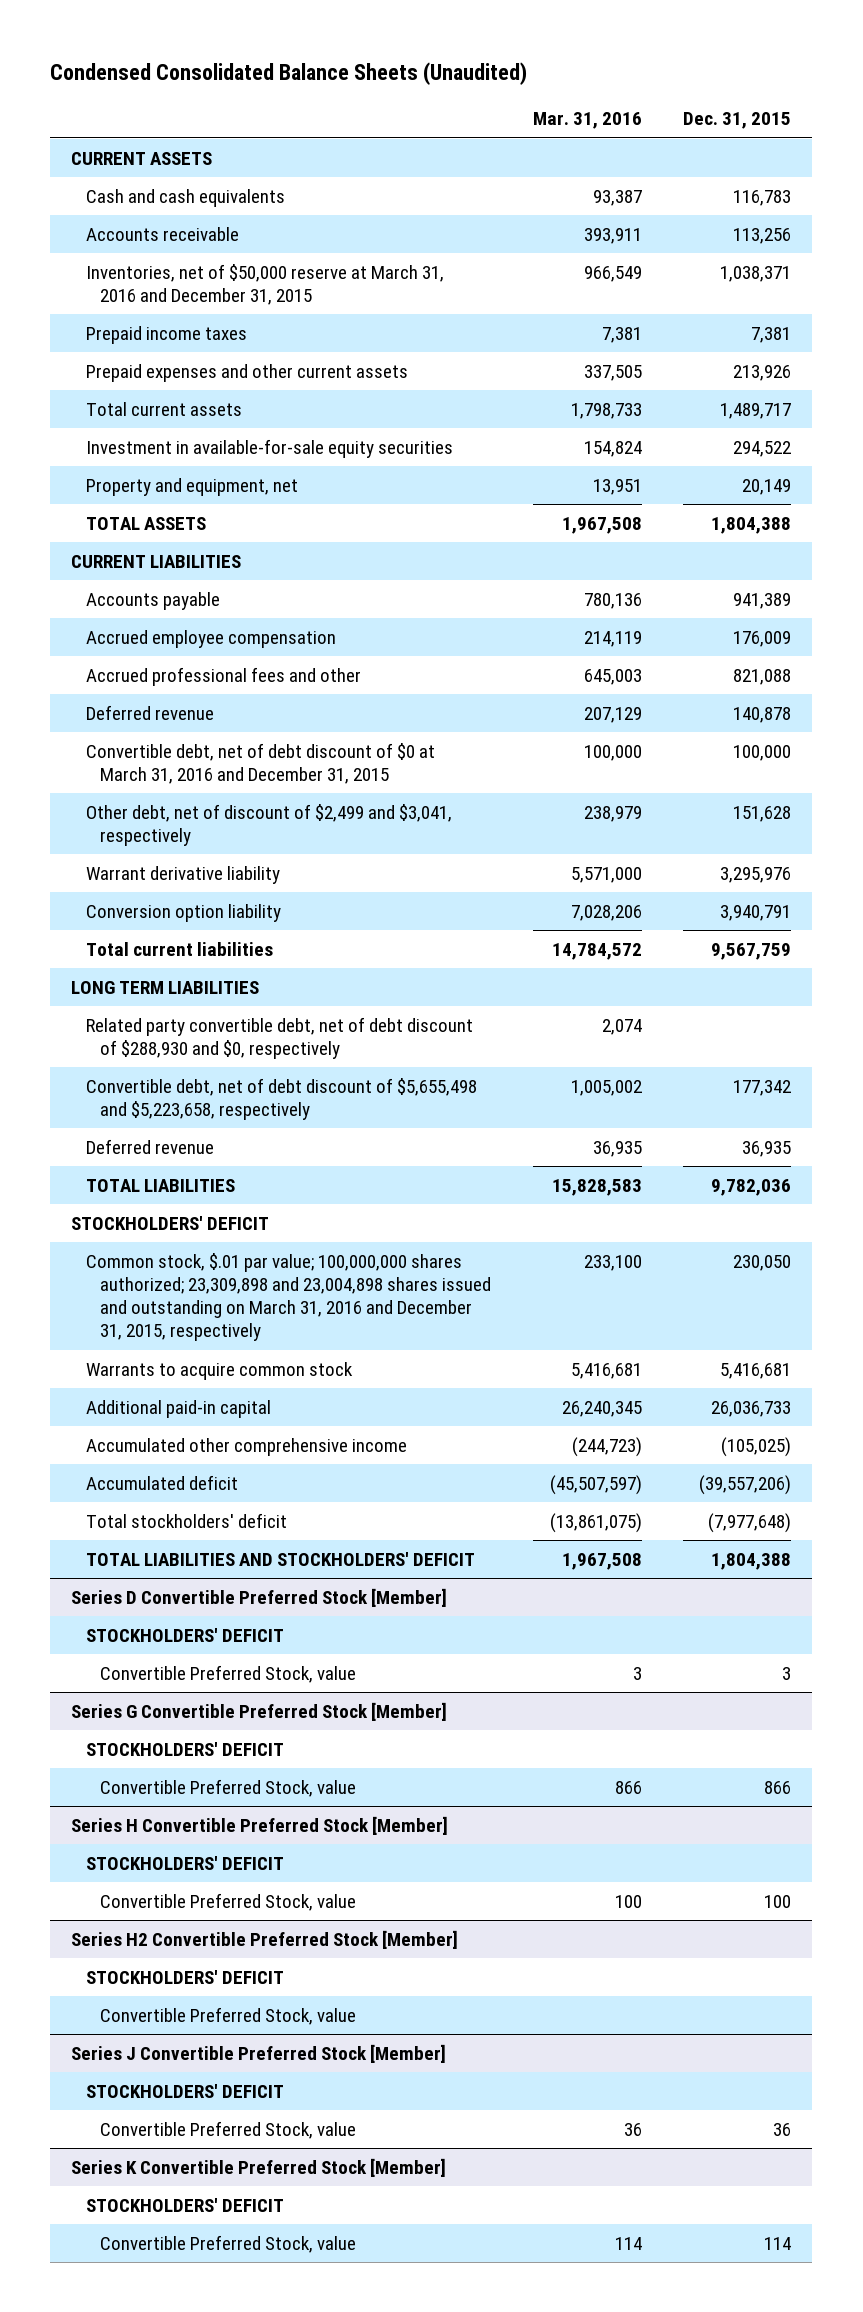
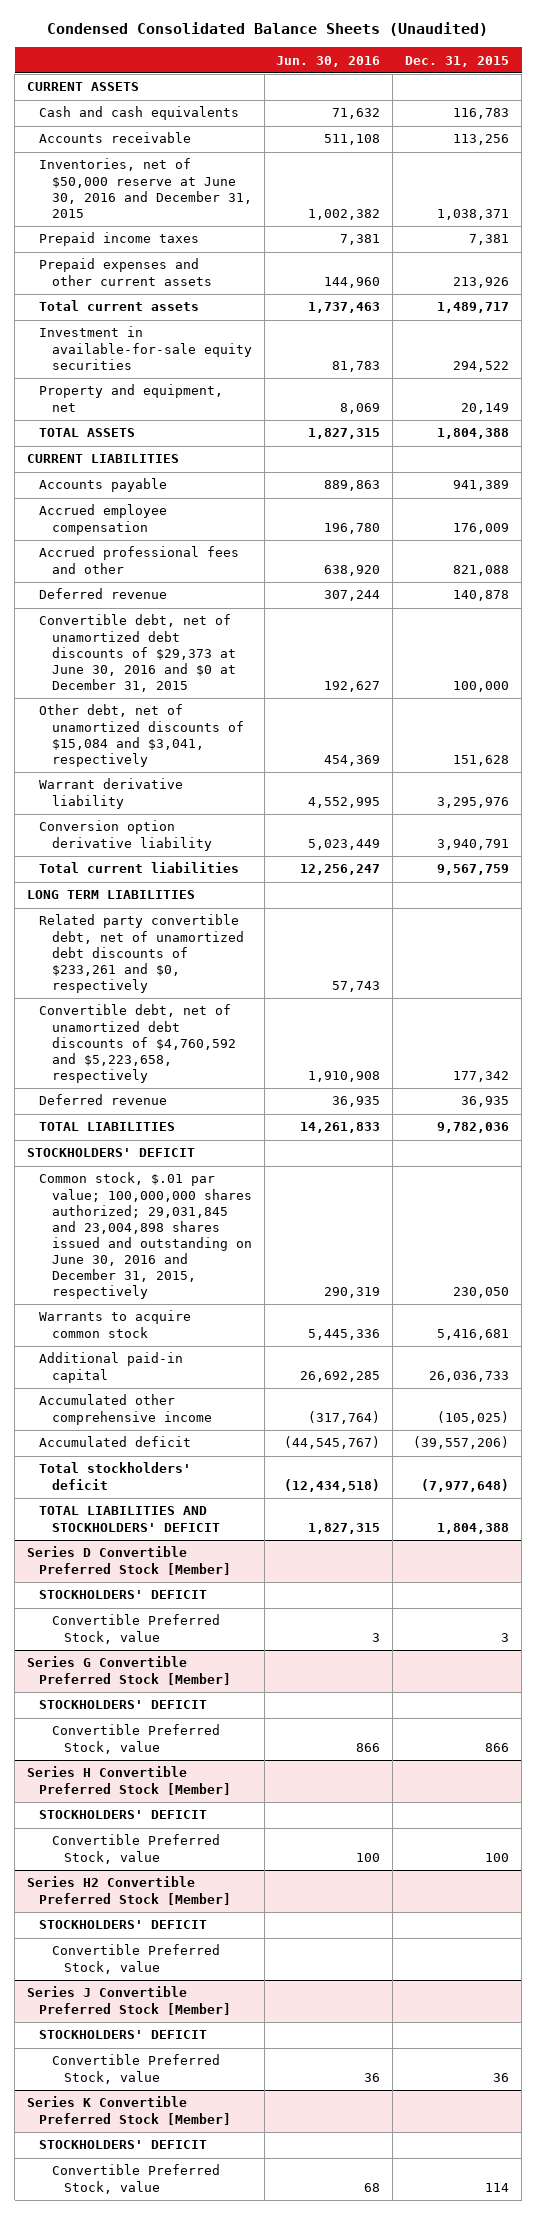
- | Mar. 31, 2016 | Dec. 31, 2015
+ | Jun. 30, 2016 | Dec. 31, 2015
- Inventories, net of $50,000 reserve at March 31, 2016 and December 31, 2015 | 966,549 | 1,038,371
+ Inventories, net of $50,000 reserve at June 30, 2016 and December 31, 2015 | 1,002,382 | 1,038,371
- Convertible debt, net of debt discount of $0 at March 31, 2016 and December 31, 2015 | 100,000 | 100,000
- Other debt, net of discount of $2,499 and $3,041, respectively | 238,979 | 151,628
+ Convertible debt, net of unamortized debt discounts of $29,373 at June 30, 2016 and $0 at December 31, 2015 | 192,627 | 100,000
+ Other debt, net of unamortized discounts of $15,084 and $3,041, respectively | 454,369 | 151,628
- Conversion option liability | 7,028,206 | 3,940,791
+ Conversion option derivative liability | 5,023,449 | 3,940,791
- Related party convertible debt, net of debt discount of $288,930 and $0, respectively | 2,074 |
- Convertible debt, net of debt discount of $5,655,498 and $5,223,658, respectively | 1,005,002 | 177,342
+ Related party convertible debt, net of unamortized debt discounts of $233,261 and $0, respectively | 57,743 |
+ Convertible debt, net of unamortized debt discounts of $4,760,592 and $5,223,658, respectively | 1,910,908 | 177,342
- Common stock, $.01 par value; 100,000,000 shares authorized; 23,309,898 and 23,004,898 shares issued and outstanding on March 31, 2016 and December 31, 2015, respectively | 233,100 | 230,050
+ Common stock, $.01 par value; 100,000,000 shares authorized; 29,031,845 and 23,004,898 shares issued and outstanding on June 30, 2016 and December 31, 2015, respectively | 290,319 | 230,050

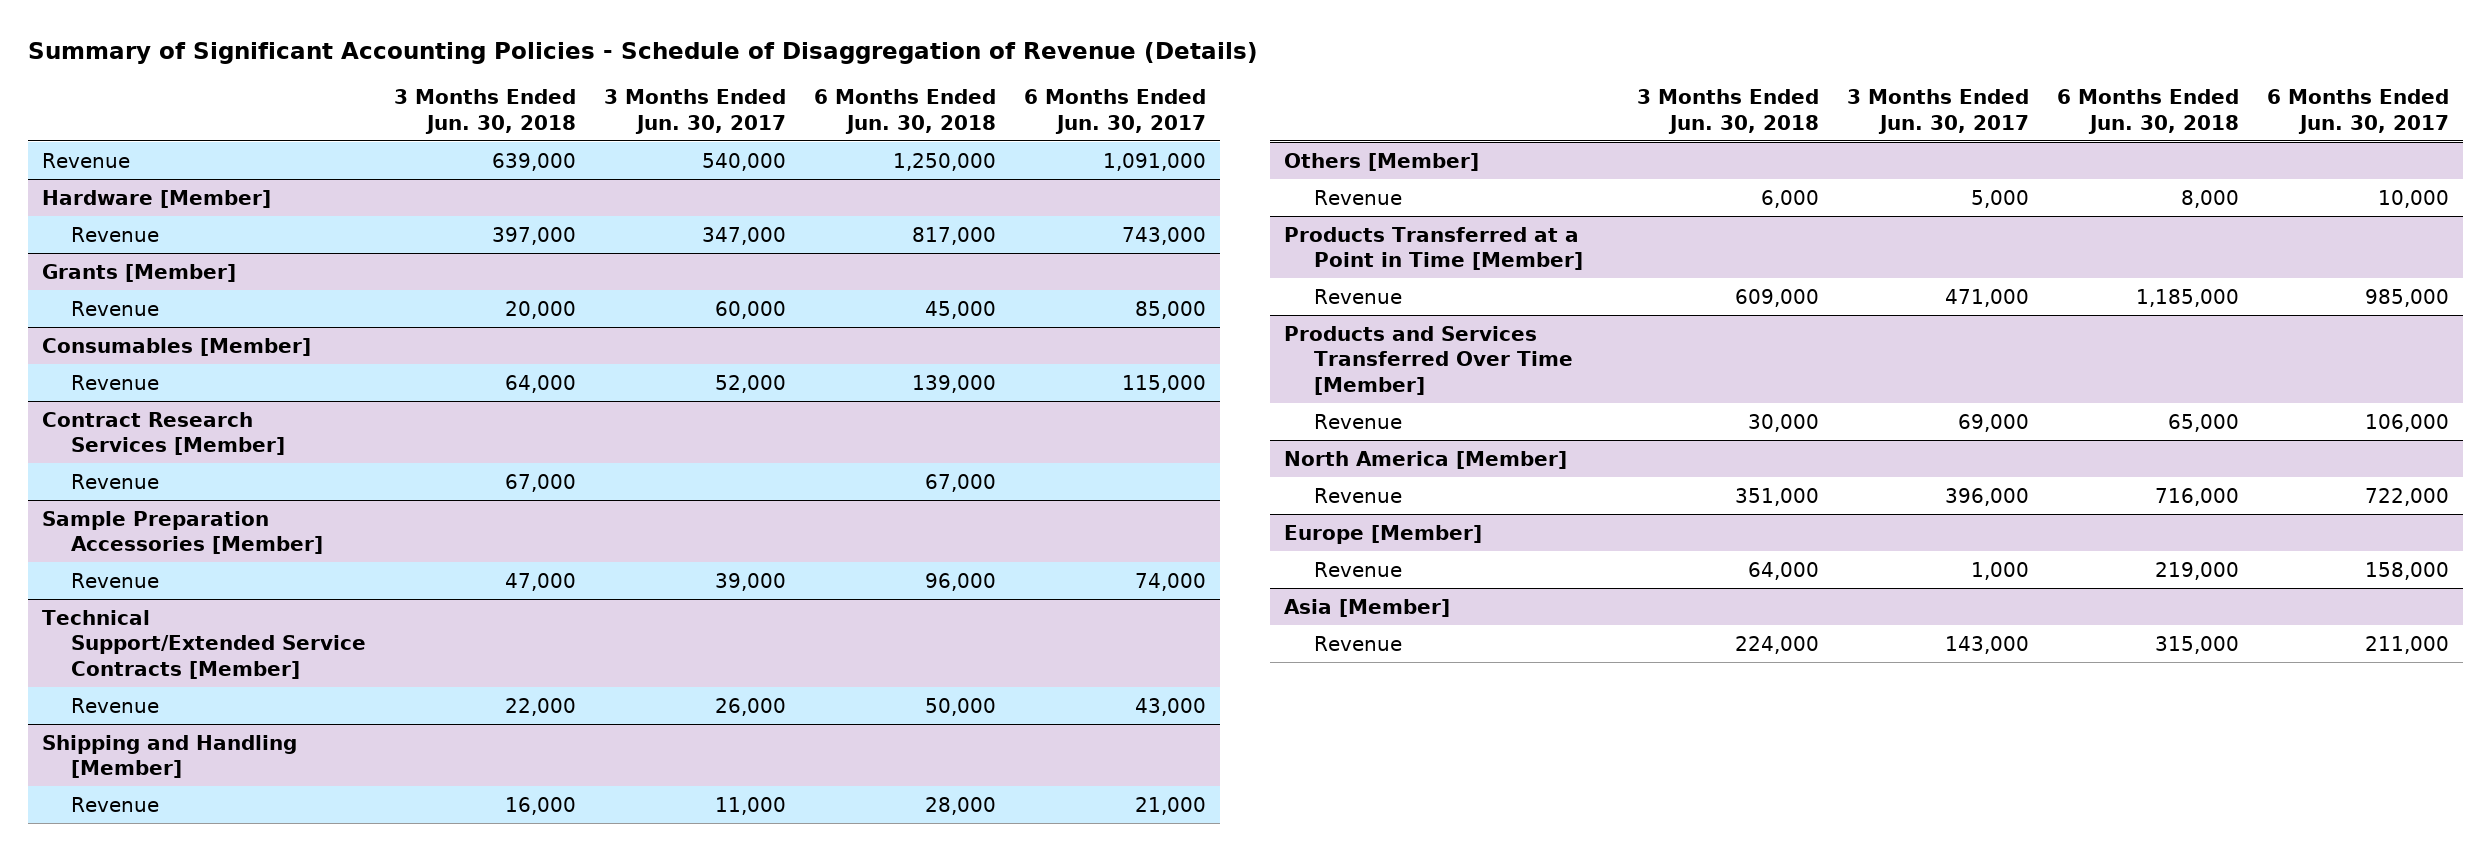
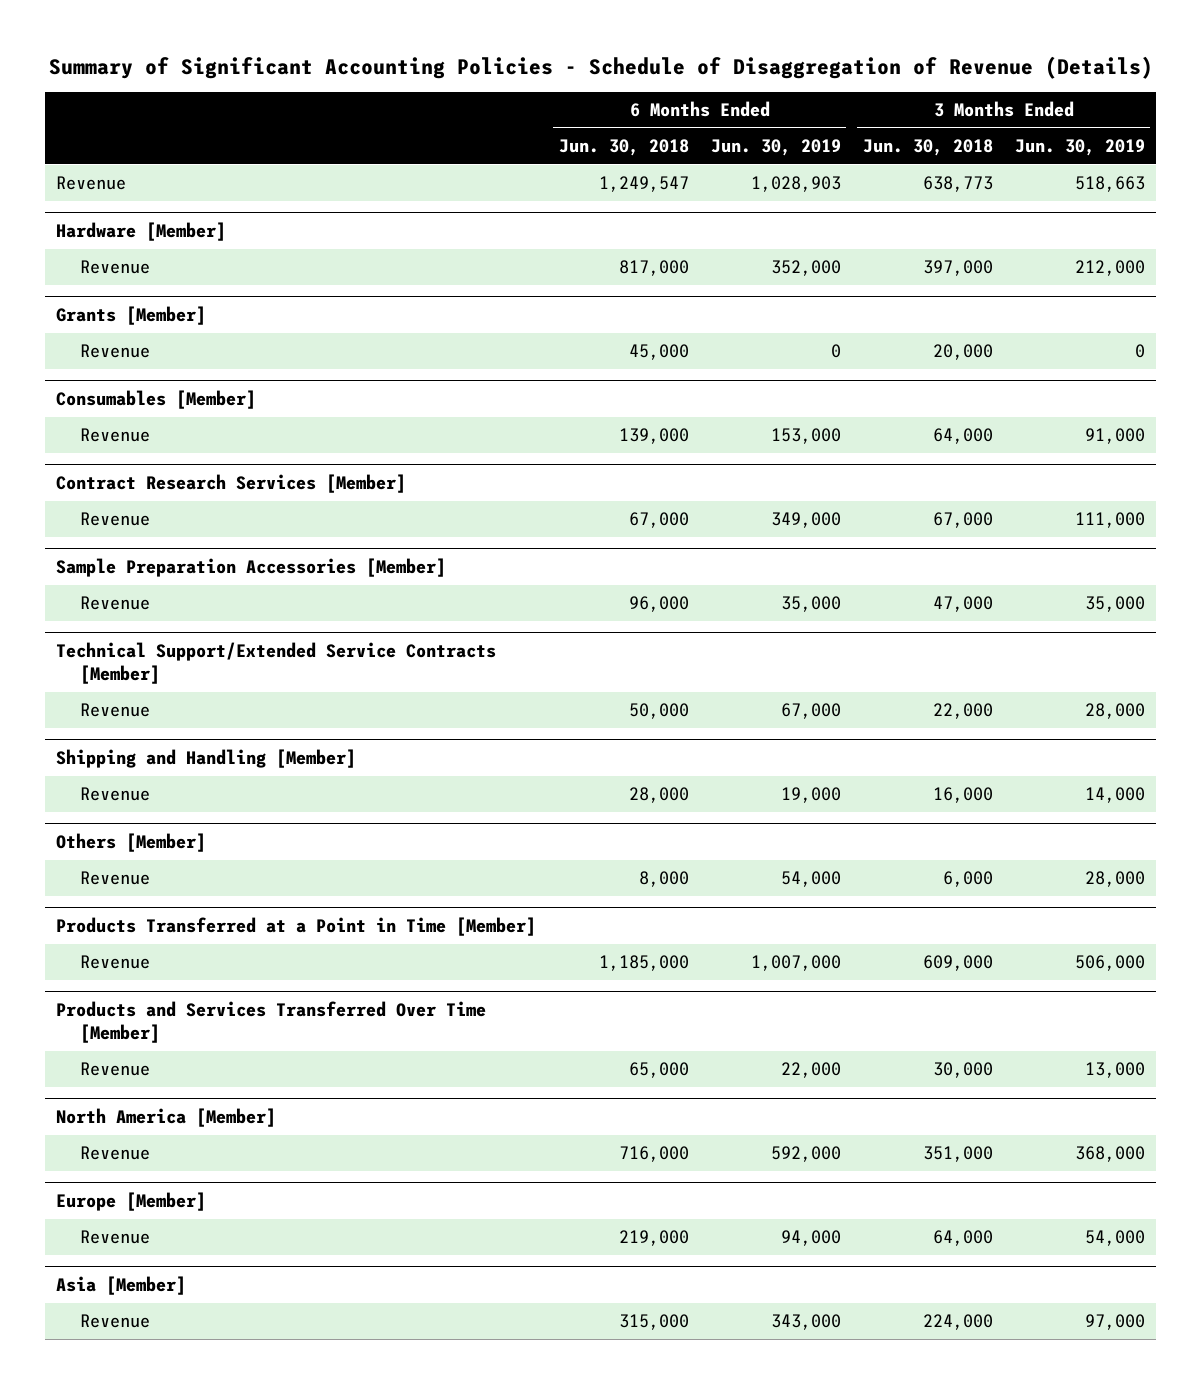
- | 3 Months Ended Jun. 30, 2018 | 3 Months Ended Jun. 30, 2017 | 6 Months Ended Jun. 30, 2018 | 6 Months Ended Jun. 30, 2017
+ | 6 Months Ended Jun. 30, 2018 | 6 Months Ended Jun. 30, 2019 | 3 Months Ended Jun. 30, 2018 | 3 Months Ended Jun. 30, 2019
- Revenue | 639,000 | 540,000 | 1,250,000 | 1,091,000
+ Revenue | 1,249,547 | 1,028,903 | 638,773 | 518,663

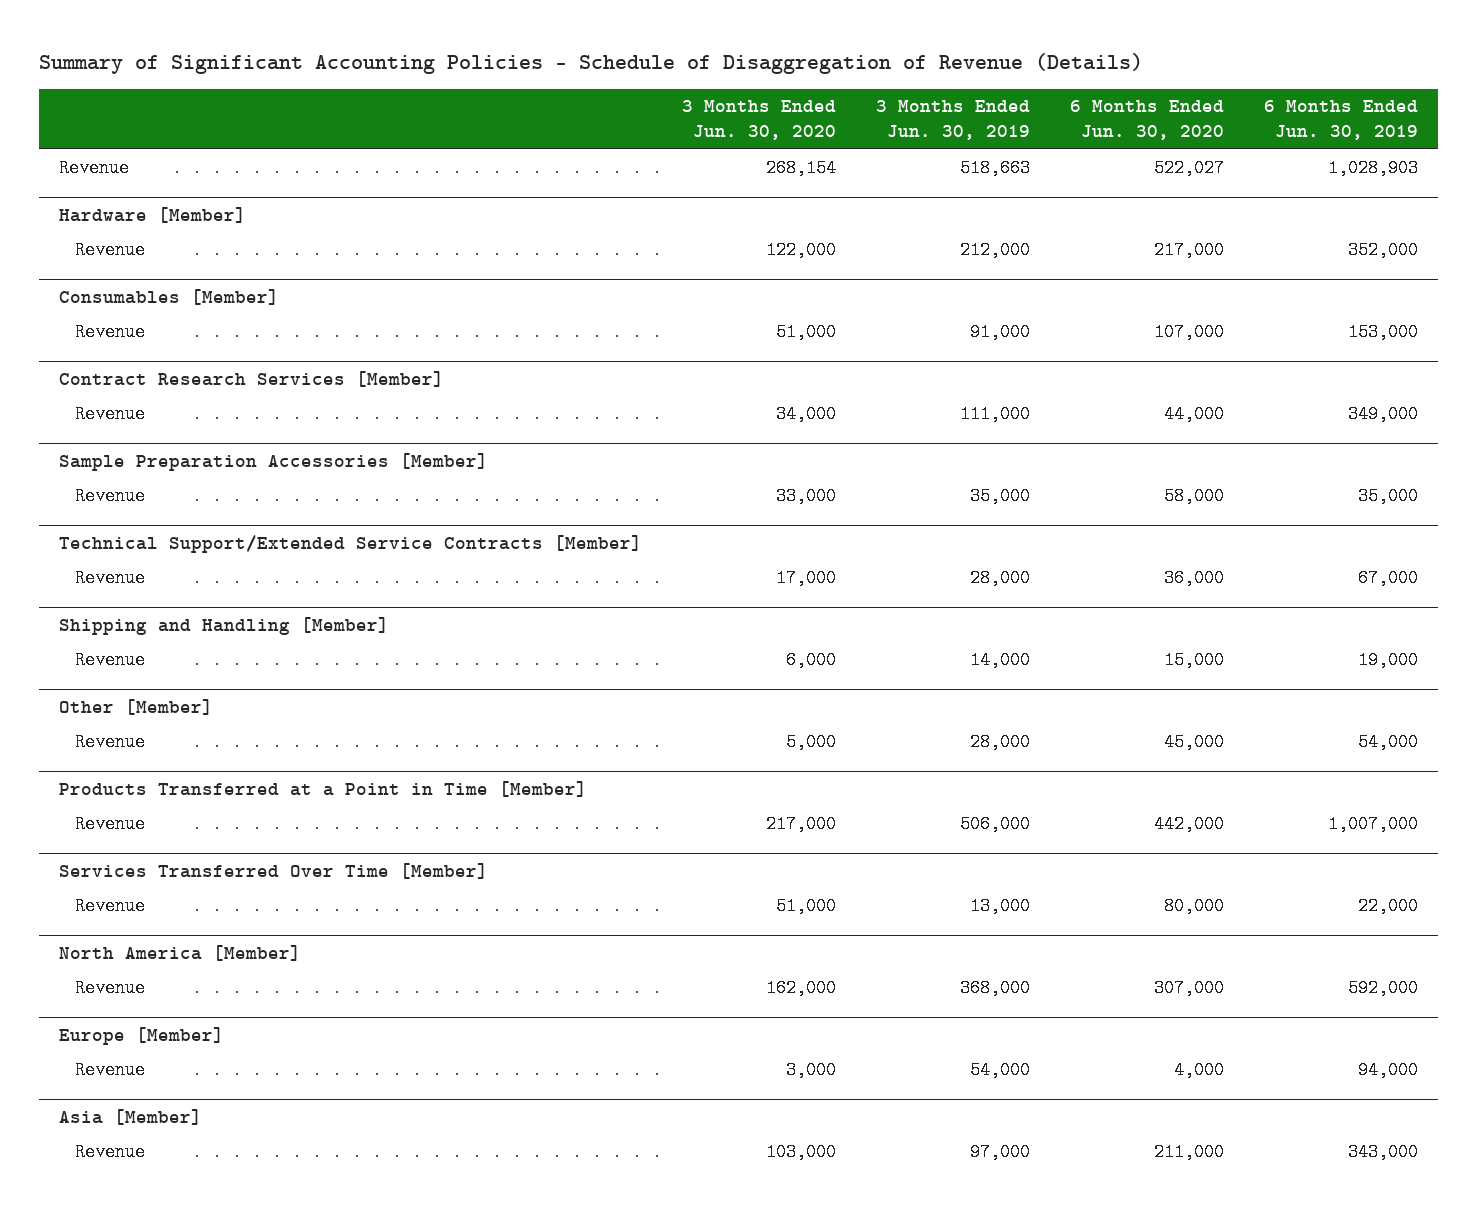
- | 6 Months Ended Jun. 30, 2018 | 6 Months Ended Jun. 30, 2019 | 3 Months Ended Jun. 30, 2018 | 3 Months Ended Jun. 30, 2019
+ | 3 Months Ended Jun. 30, 2020 | 3 Months Ended Jun. 30, 2019 | 6 Months Ended Jun. 30, 2020 | 6 Months Ended Jun. 30, 2019
- Grants [Member]
- Revenue | 45,000 | 0 | 20,000 | 0
- Others [Member]
+ Other [Member]
- Products and Services Transferred Over Time [Member]
+ Services Transferred Over Time [Member]

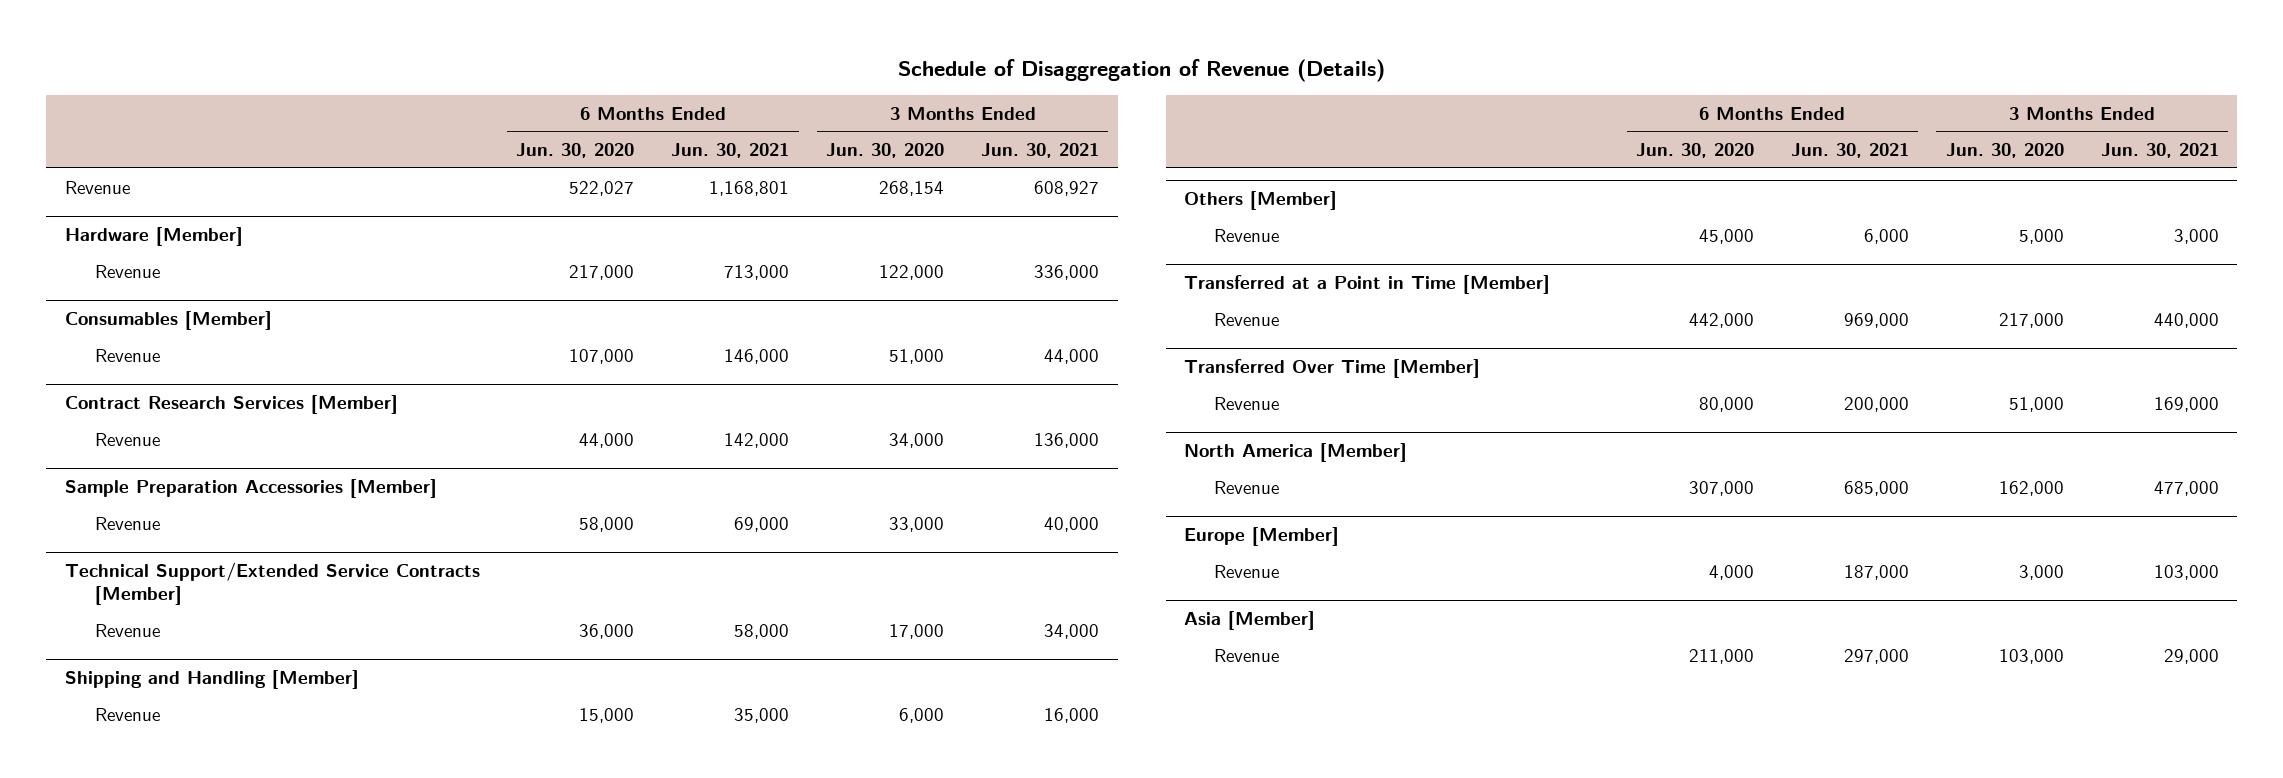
- Summary of Significant Accounting Policies - Schedule of Disaggregation of Revenue (Details)
+ Schedule of Disaggregation of Revenue (Details)
- | 3 Months Ended Jun. 30, 2020 | 3 Months Ended Jun. 30, 2019 | 6 Months Ended Jun. 30, 2020 | 6 Months Ended Jun. 30, 2019
+ | 6 Months Ended Jun. 30, 2020 | 6 Months Ended Jun. 30, 2021 | 3 Months Ended Jun. 30, 2020 | 3 Months Ended Jun. 30, 2021
- Other [Member]
+ Others [Member]
- Products Transferred at a Point in Time [Member]
+ Transferred at a Point in Time [Member]
- Services Transferred Over Time [Member]
+ Transferred Over Time [Member]

